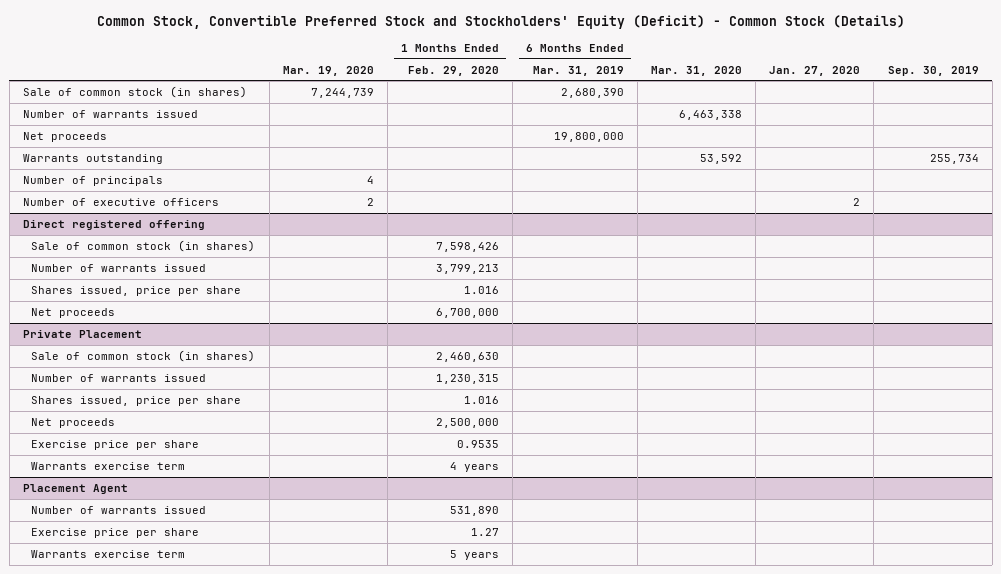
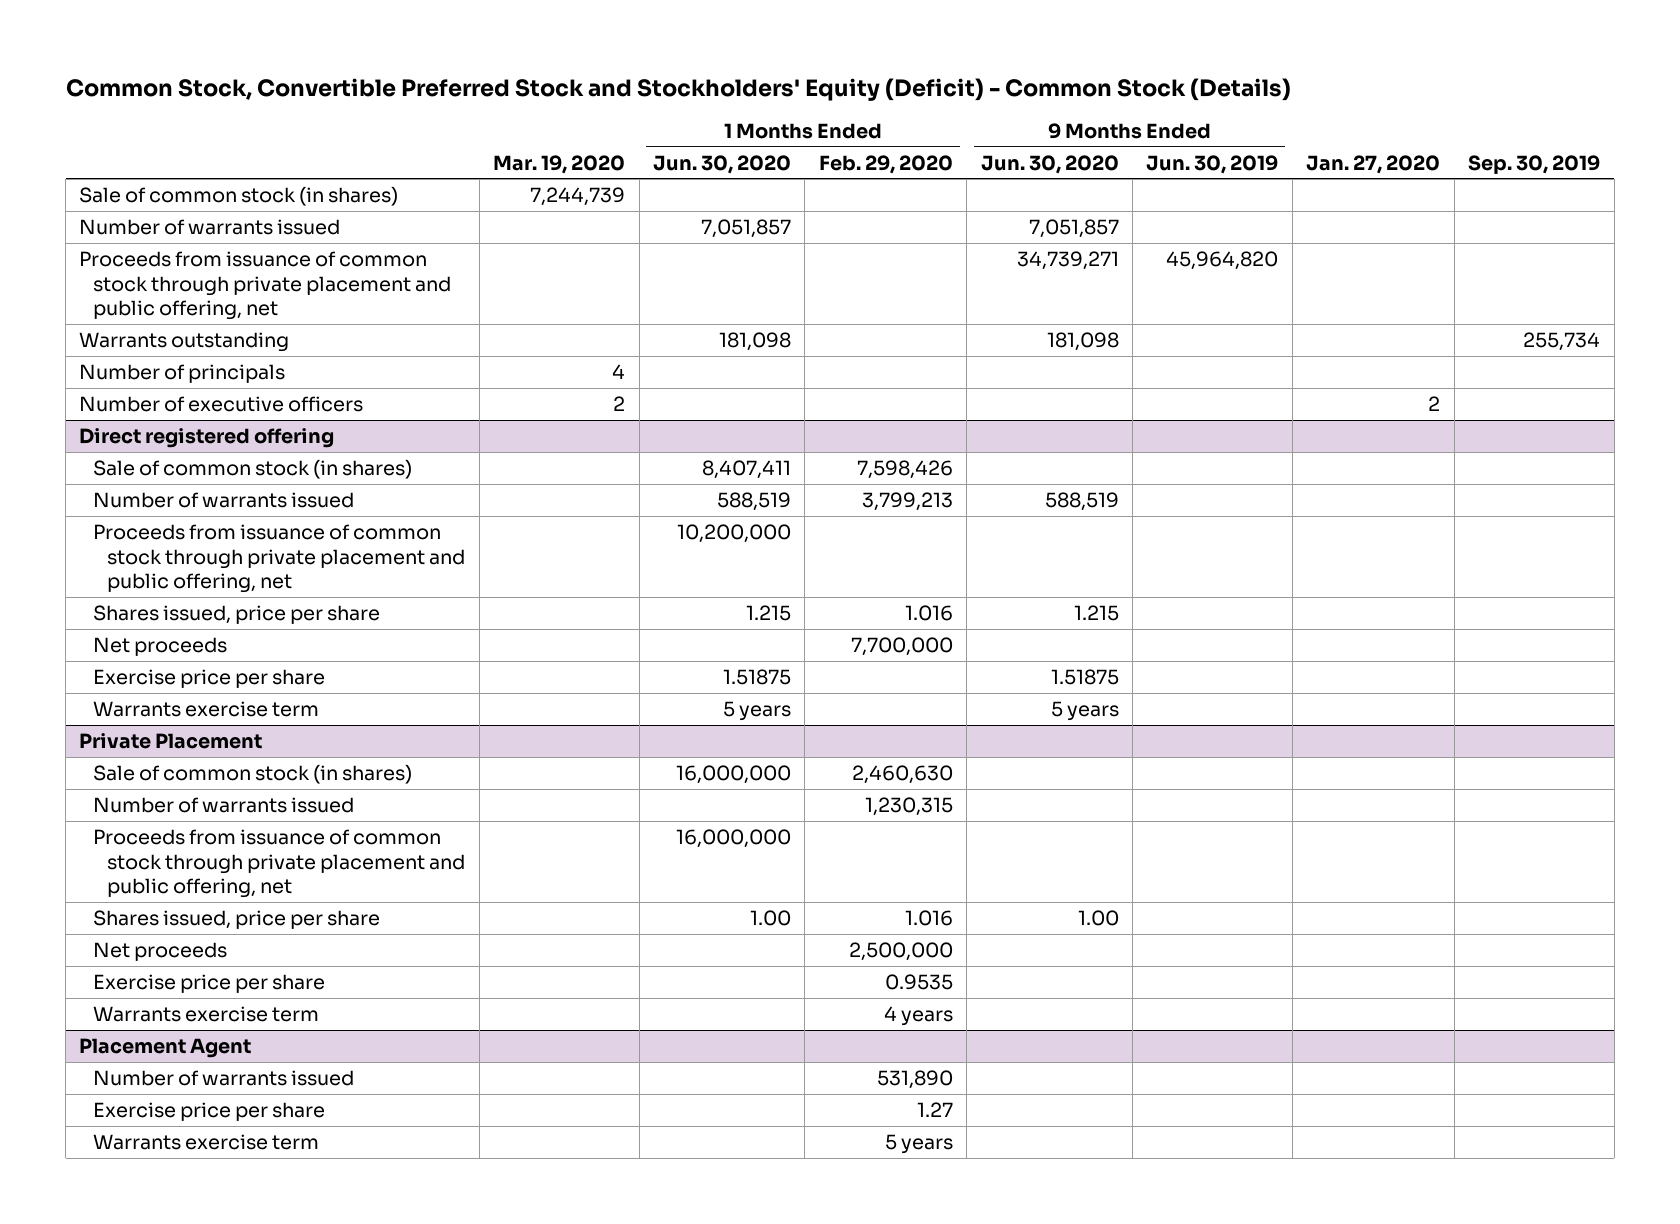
- | Mar. 19, 2020 | 1 Months Ended Feb. 29, 2020 | 6 Months Ended Mar. 31, 2019 | Mar. 31, 2020 | Jan. 27, 2020 | Sep. 30, 2019
+ | Mar. 19, 2020 | 1 Months Ended Jun. 30, 2020 | 1 Months Ended Feb. 29, 2020 | 9 Months Ended Jun. 30, 2020 | 9 Months Ended Jun. 30, 2019 | Jan. 27, 2020 | Sep. 30, 2019
- Net proceeds | | | 19,800,000 | | |
+ Proceeds from issuance of common stock through private placement and public offering, net | | | | 34,739,271 | 45,964,820 | |
@ Direct registered offering
+ Proceeds from issuance of common stock through private placement and public offering, net | | 10,200,000 | | | | |
- Net proceeds | | 6,700,000 | | | |
+ Net proceeds | | | 7,700,000 | | | |
+ Exercise price per share | | 1.51875 | | 1.51875 | | |
+ Warrants exercise term | | 5 years | | 5 years | | |
@ Private Placement
+ Proceeds from issuance of common stock through private placement and public offering, net | | 16,000,000 | | | | |

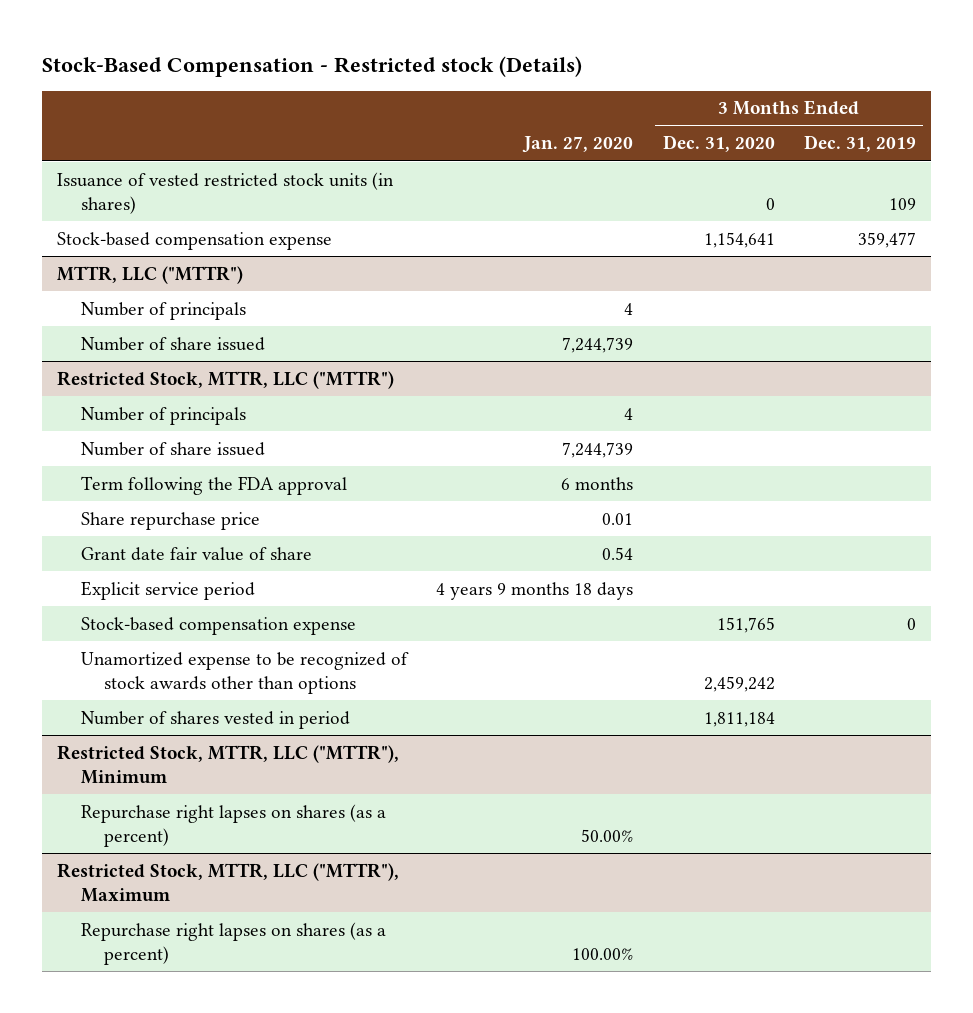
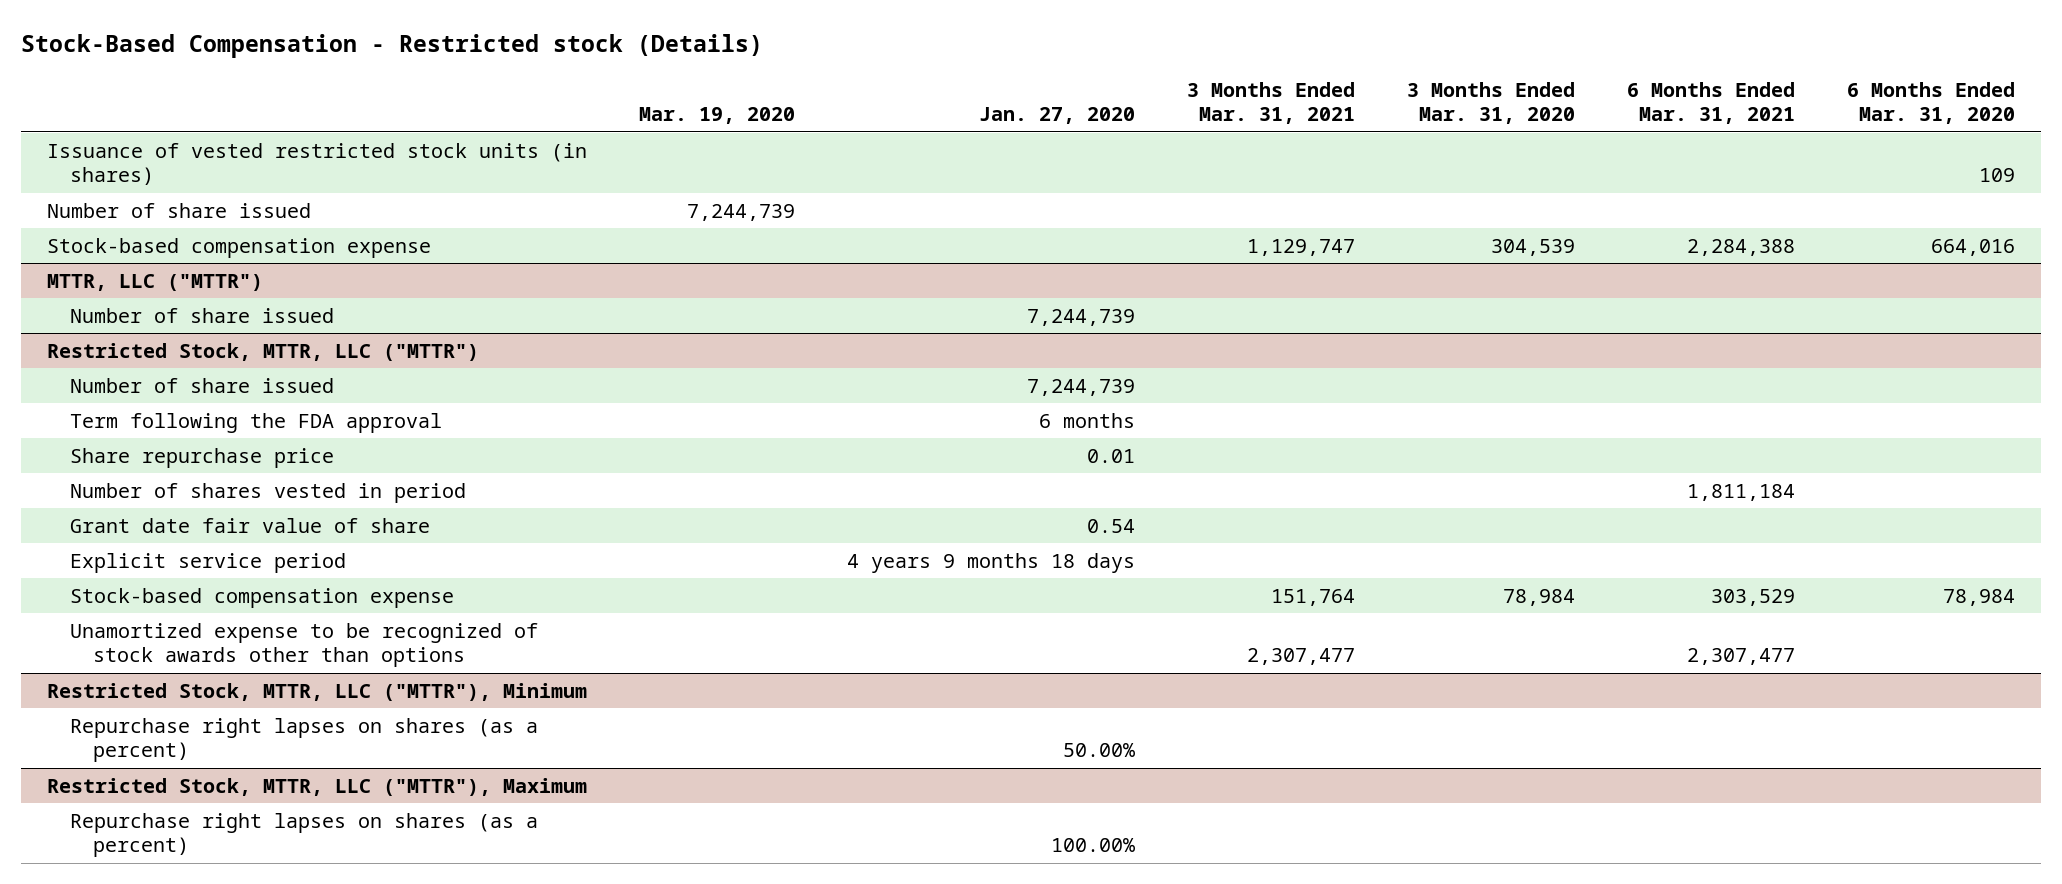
- | Jan. 27, 2020 | 3 Months Ended Dec. 31, 2020 | 3 Months Ended Dec. 31, 2019
+ | Mar. 19, 2020 | Jan. 27, 2020 | 3 Months Ended Mar. 31, 2021 | 3 Months Ended Mar. 31, 2020 | 6 Months Ended Mar. 31, 2021 | 6 Months Ended Mar. 31, 2020
+ Number of share issued | 7,244,739 | | | | |
@ MTTR, LLC ("MTTR")
- Number of principals | 4 | |
@ Restricted Stock, MTTR, LLC ("MTTR")
- Number of principals | 4 | |
moved up: Number of shares vested in period | | | | | 1,811,184 |

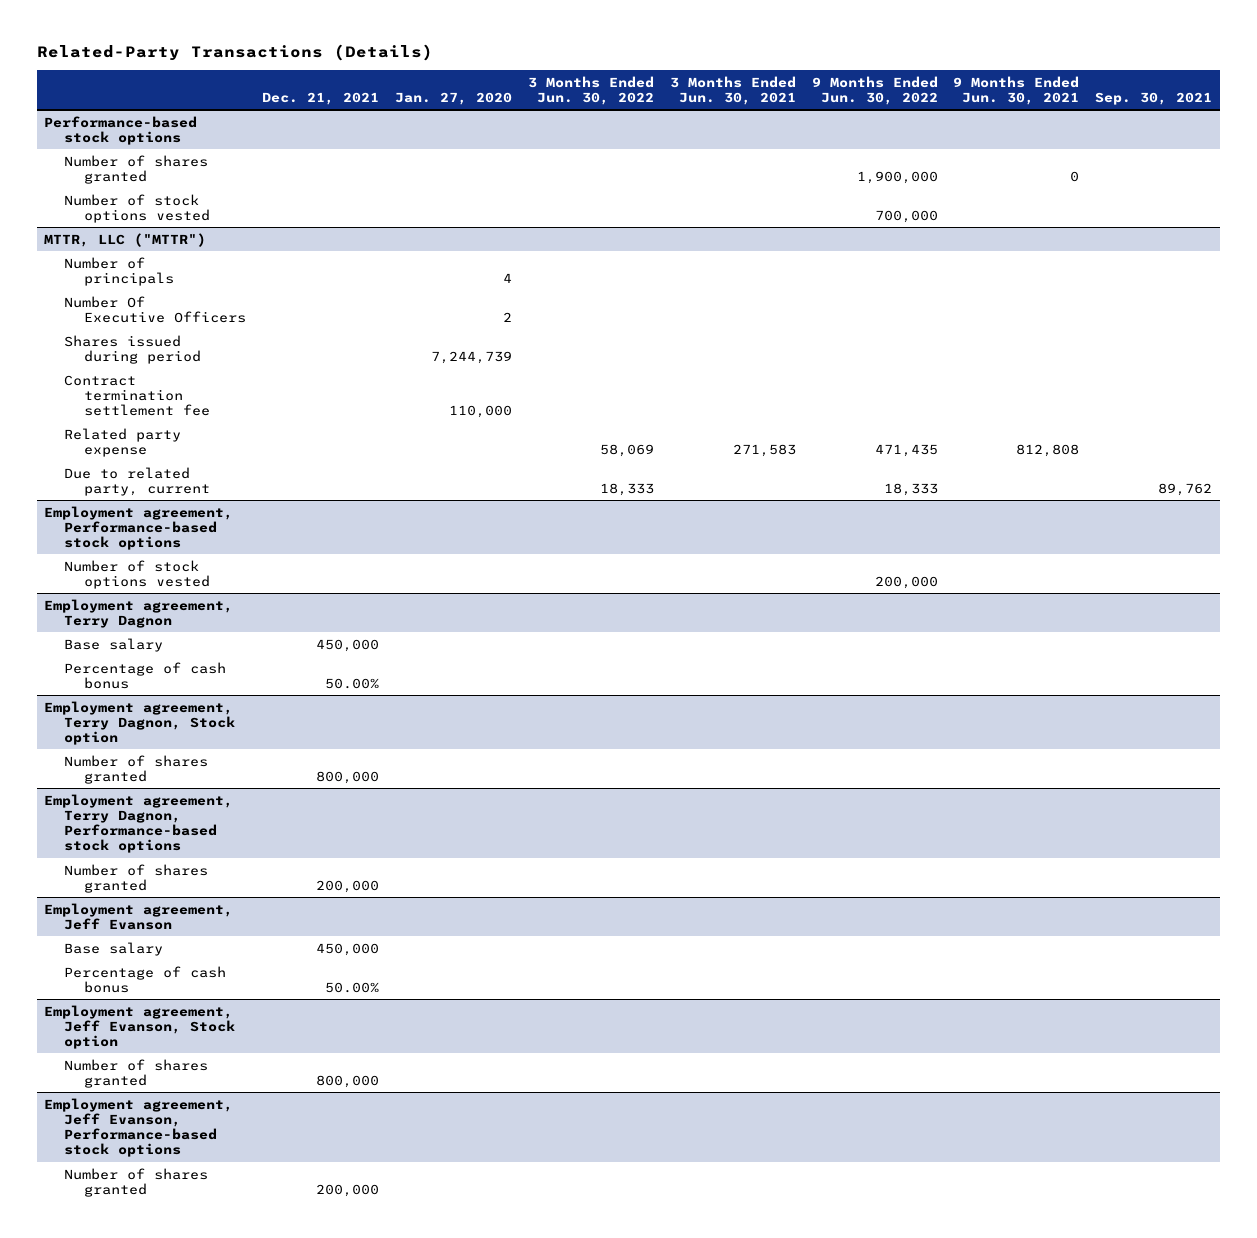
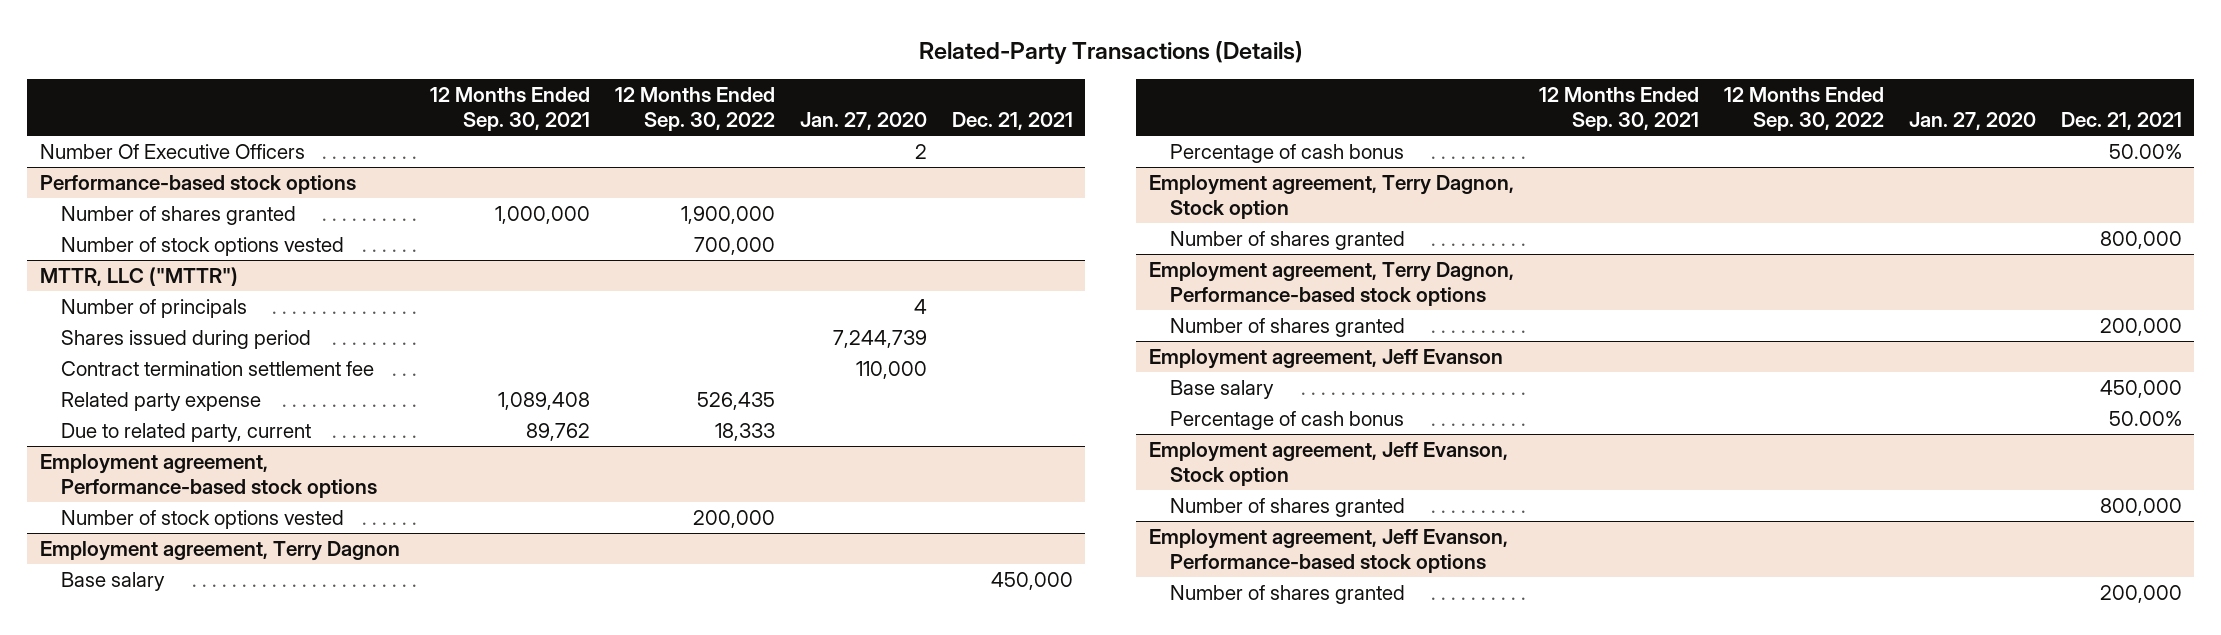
- | Dec. 21, 2021 | Jan. 27, 2020 | 3 Months Ended Jun. 30, 2022 | 3 Months Ended Jun. 30, 2021 | 9 Months Ended Jun. 30, 2022 | 9 Months Ended Jun. 30, 2021 | Sep. 30, 2021
+ | 12 Months Ended Sep. 30, 2021 | 12 Months Ended Sep. 30, 2022 | Jan. 27, 2020 | Dec. 21, 2021
+ Number Of Executive Officers | | | 2 |
@ MTTR, LLC ("MTTR")
- Number Of Executive Officers | | 2 | | | | |

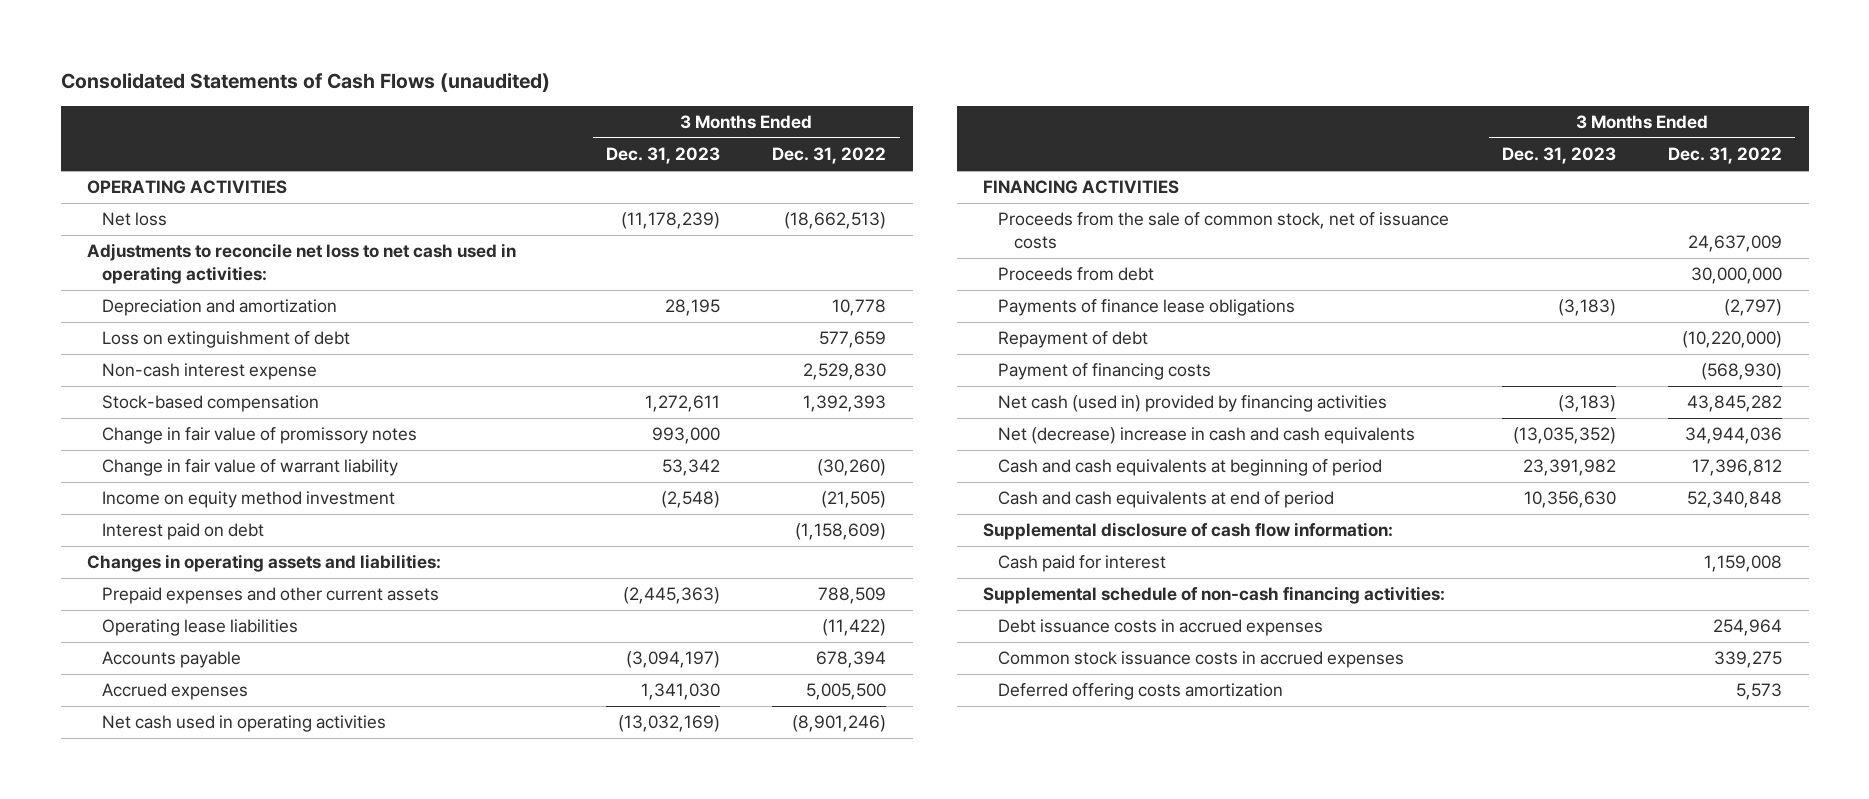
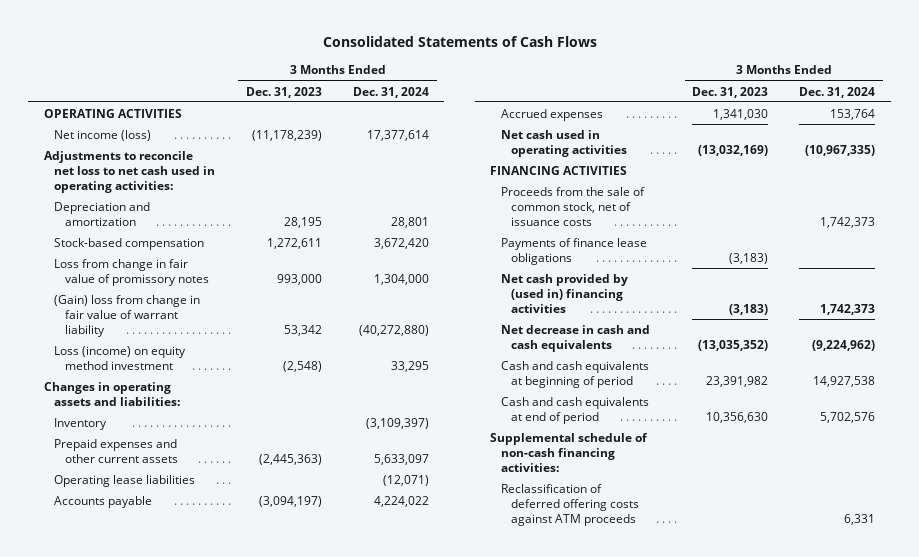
- Consolidated Statements of Cash Flows (unaudited)
+ Consolidated Statements of Cash Flows
- | 3 Months Ended Dec. 31, 2023 | 3 Months Ended Dec. 31, 2022
+ | 3 Months Ended Dec. 31, 2023 | 3 Months Ended Dec. 31, 2024
- Net loss | (11,178,239) | (18,662,513)
+ Net income (loss) | (11,178,239) | 17,377,614
- Loss on extinguishment of debt | | 577,659
- Non-cash interest expense | | 2,529,830
- Change in fair value of promissory notes | 993,000 |
- Change in fair value of warrant liability | 53,342 | (30,260)
- Income on equity method investment | (2,548) | (21,505)
- Interest paid on debt | | (1,158,609)
+ Loss from change in fair value of promissory notes | 993,000 | 1,304,000
+ (Gain) loss from change in fair value of warrant liability | 53,342 | (40,272,880)
+ Loss (income) on equity method investment | (2,548) | 33,295
+ Inventory | | (3,109,397)
- Proceeds from debt | | 30,000,000
- Repayment of debt | | (10,220,000)
- Payment of financing costs | | (568,930)
- Net cash (used in) provided by financing activities | (3,183) | 43,845,282
- Net (decrease) increase in cash and cash equivalents | (13,035,352) | 34,944,036
+ Net cash provided by (used in) financing activities | (3,183) | 1,742,373
+ Net decrease in cash and cash equivalents | (13,035,352) | (9,224,962)
- Supplemental disclosure of cash flow information:
- Cash paid for interest | | 1,159,008
- Debt issuance costs in accrued expenses | | 254,964
- Common stock issuance costs in accrued expenses | | 339,275
- Deferred offering costs amortization | | 5,573
+ Reclassification of deferred offering costs against ATM proceeds | | 6,331

